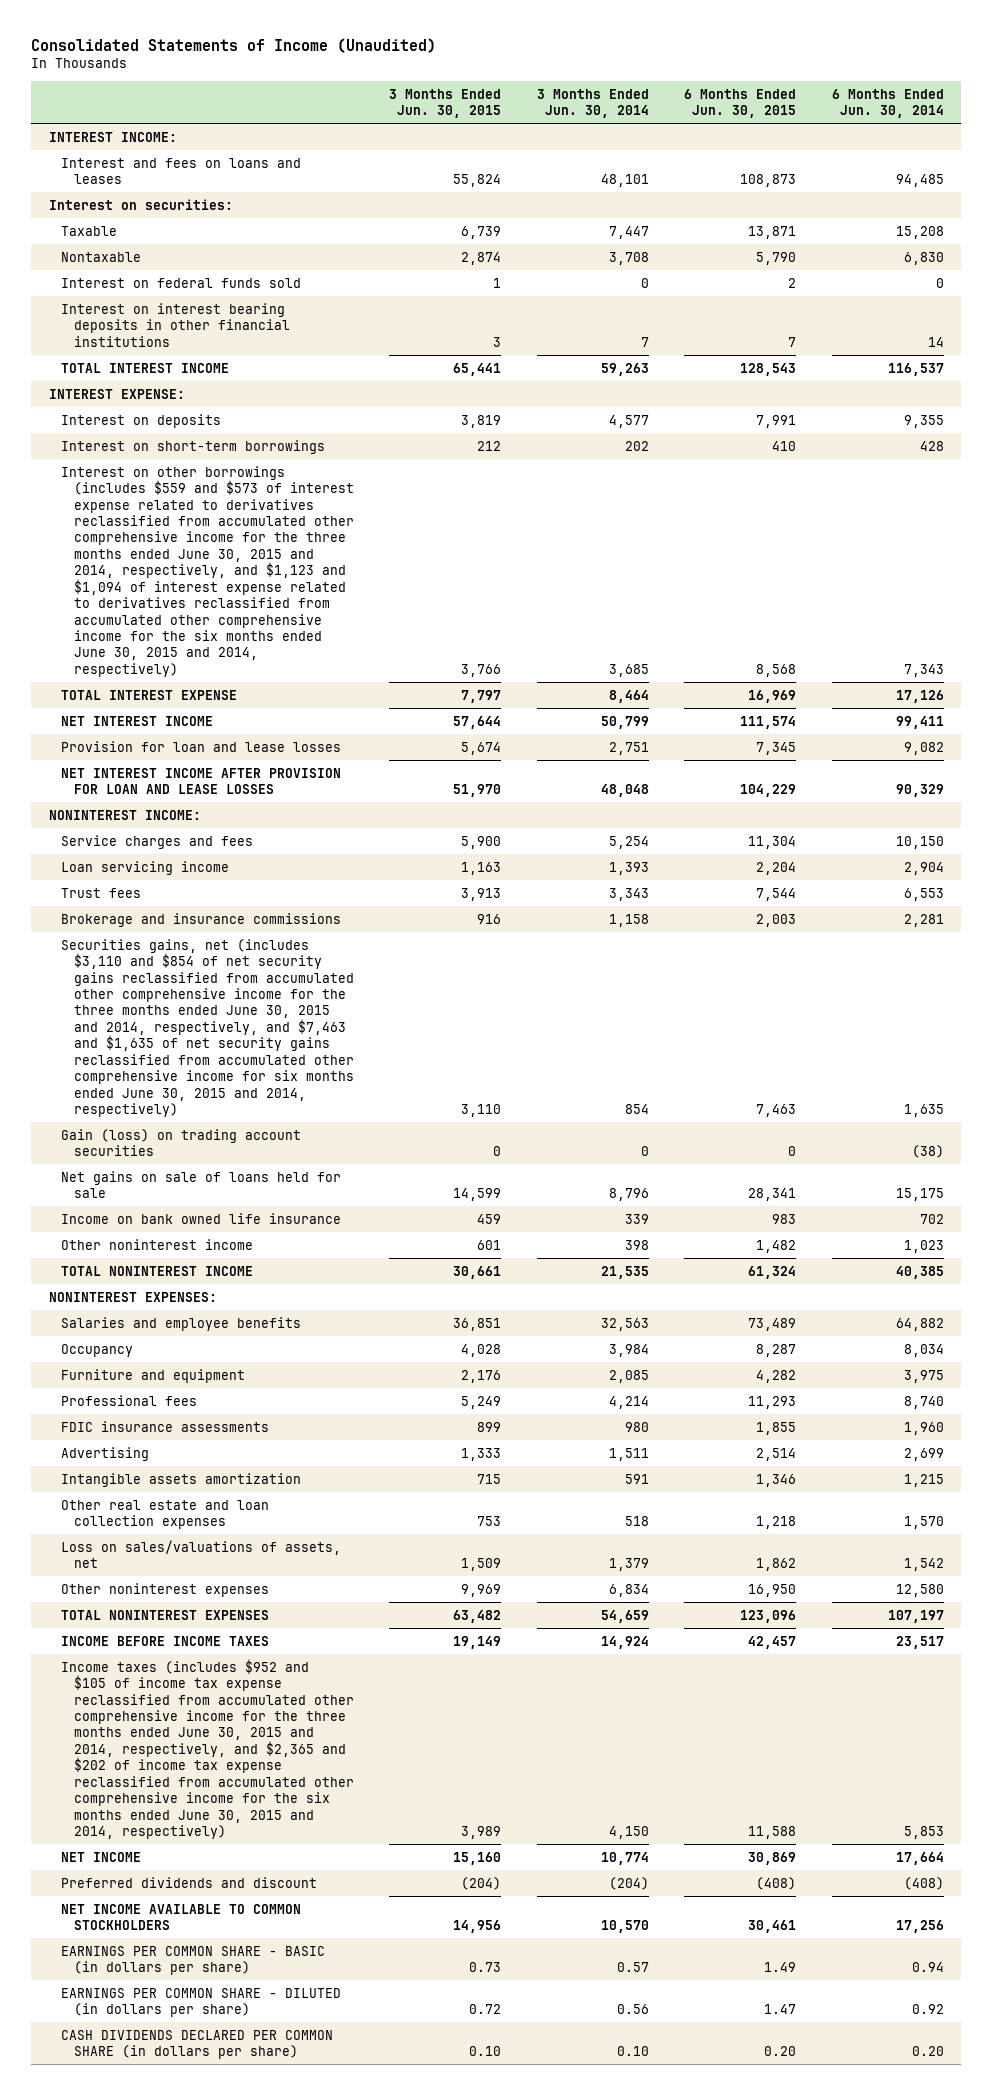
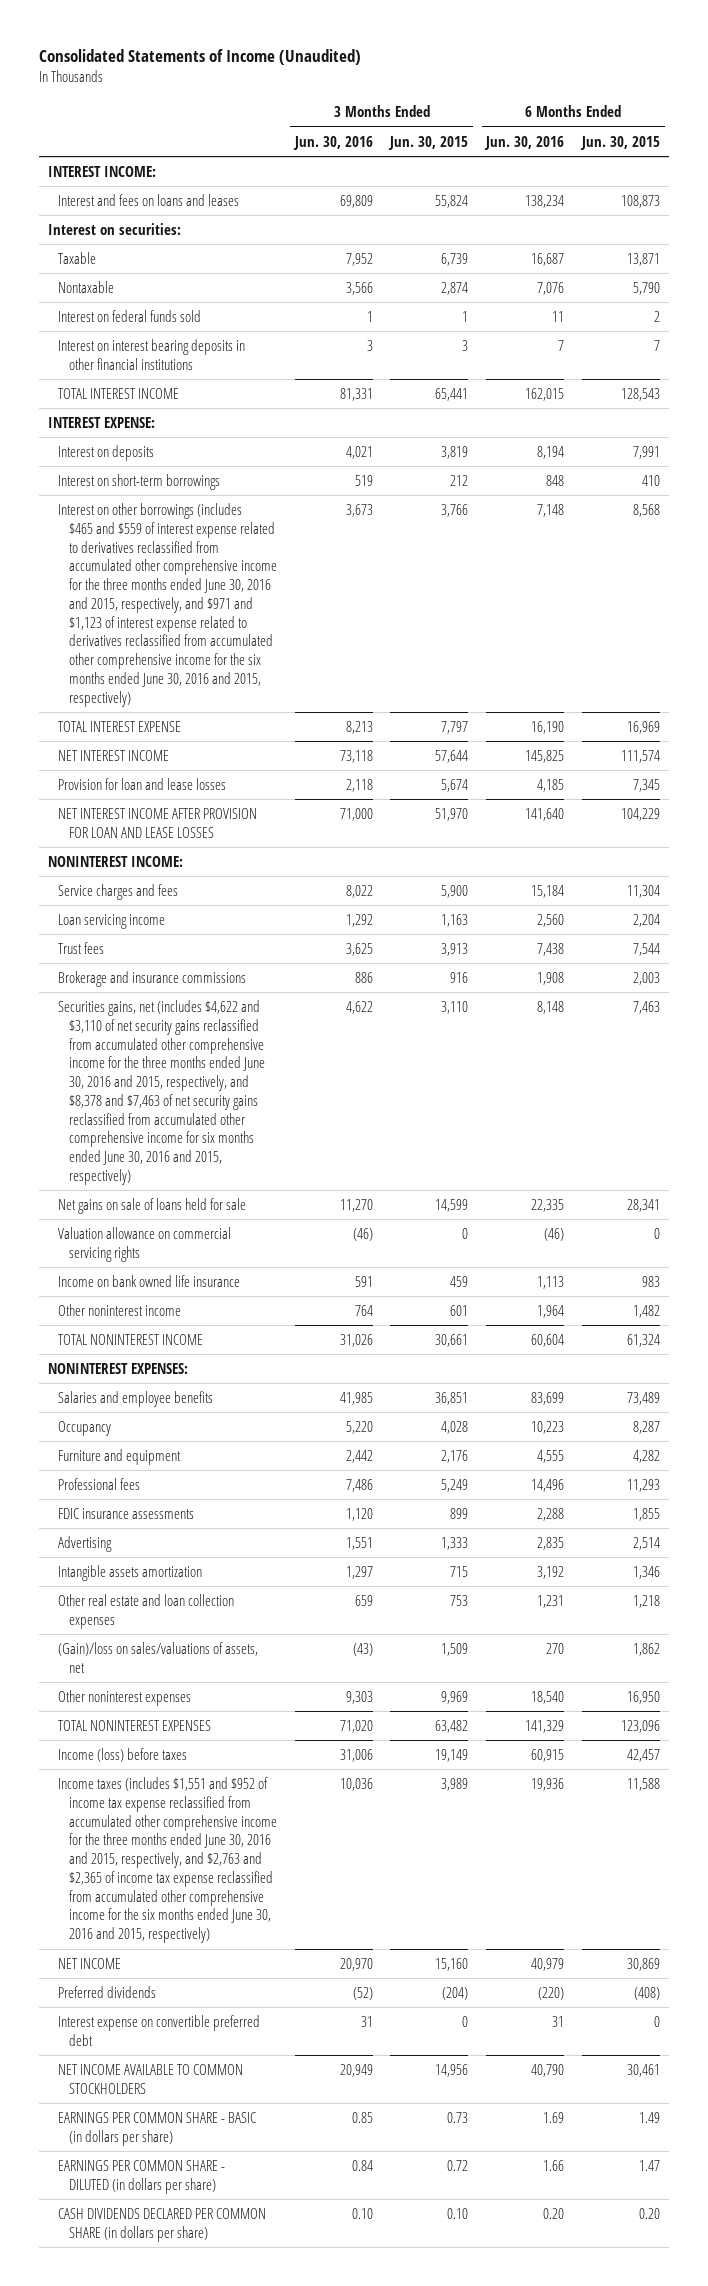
- | 3 Months Ended Jun. 30, 2015 | 3 Months Ended Jun. 30, 2014 | 6 Months Ended Jun. 30, 2015 | 6 Months Ended Jun. 30, 2014
+ | 3 Months Ended Jun. 30, 2016 | 3 Months Ended Jun. 30, 2015 | 6 Months Ended Jun. 30, 2016 | 6 Months Ended Jun. 30, 2015
- Interest on other borrowings (includes $559 and $573 of interest expense related to derivatives reclassified from accumulated other comprehensive income for the three months ended June 30, 2015 and 2014, respectively, and $1,123 and $1,094 of interest expense related to derivatives reclassified from accumulated other comprehensive income for the six months ended June 30, 2015 and 2014, respectively) | 3,766 | 3,685 | 8,568 | 7,343
+ Interest on other borrowings (includes $465 and $559 of interest expense related to derivatives reclassified from accumulated other comprehensive income for the three months ended June 30, 2016 and 2015, respectively, and $971 and $1,123 of interest expense related to derivatives reclassified from accumulated other comprehensive income for the six months ended June 30, 2016 and 2015, respectively) | 3,673 | 3,766 | 7,148 | 8,568
- Securities gains, net (includes $3,110 and $854 of net security gains reclassified from accumulated other comprehensive income for the three months ended June 30, 2015 and 2014, respectively, and $7,463 and $1,635 of net security gains reclassified from accumulated other comprehensive income for six months ended June 30, 2015 and 2014, respectively) | 3,110 | 854 | 7,463 | 1,635
- Gain (loss) on trading account securities | 0 | 0 | 0 | (38)
+ Securities gains, net (includes $4,622 and $3,110 of net security gains reclassified from accumulated other comprehensive income for the three months ended June 30, 2016 and 2015, respectively, and $8,378 and $7,463 of net security gains reclassified from accumulated other comprehensive income for six months ended June 30, 2016 and 2015, respectively) | 4,622 | 3,110 | 8,148 | 7,463
+ Valuation allowance on commercial servicing rights | (46) | 0 | (46) | 0
- Loss on sales/valuations of assets, net | 1,509 | 1,379 | 1,862 | 1,542
+ (Gain)/loss on sales/valuations of assets, net | (43) | 1,509 | 270 | 1,862
- INCOME BEFORE INCOME TAXES | 19,149 | 14,924 | 42,457 | 23,517
- Income taxes (includes $952 and $105 of income tax expense reclassified from accumulated other comprehensive income for the three months ended June 30, 2015 and 2014, respectively, and $2,365 and $202 of income tax expense reclassified from accumulated other comprehensive income for the six months ended June 30, 2015 and 2014, respectively) | 3,989 | 4,150 | 11,588 | 5,853
+ Income (loss) before taxes | 31,006 | 19,149 | 60,915 | 42,457
+ Income taxes (includes $1,551 and $952 of income tax expense reclassified from accumulated other comprehensive income for the three months ended June 30, 2016 and 2015, respectively, and $2,763 and $2,365 of income tax expense reclassified from accumulated other comprehensive income for the six months ended June 30, 2016 and 2015, respectively) | 10,036 | 3,989 | 19,936 | 11,588
- Preferred dividends and discount | (204) | (204) | (408) | (408)
+ Preferred dividends | (52) | (204) | (220) | (408)
+ Interest expense on convertible preferred debt | 31 | 0 | 31 | 0

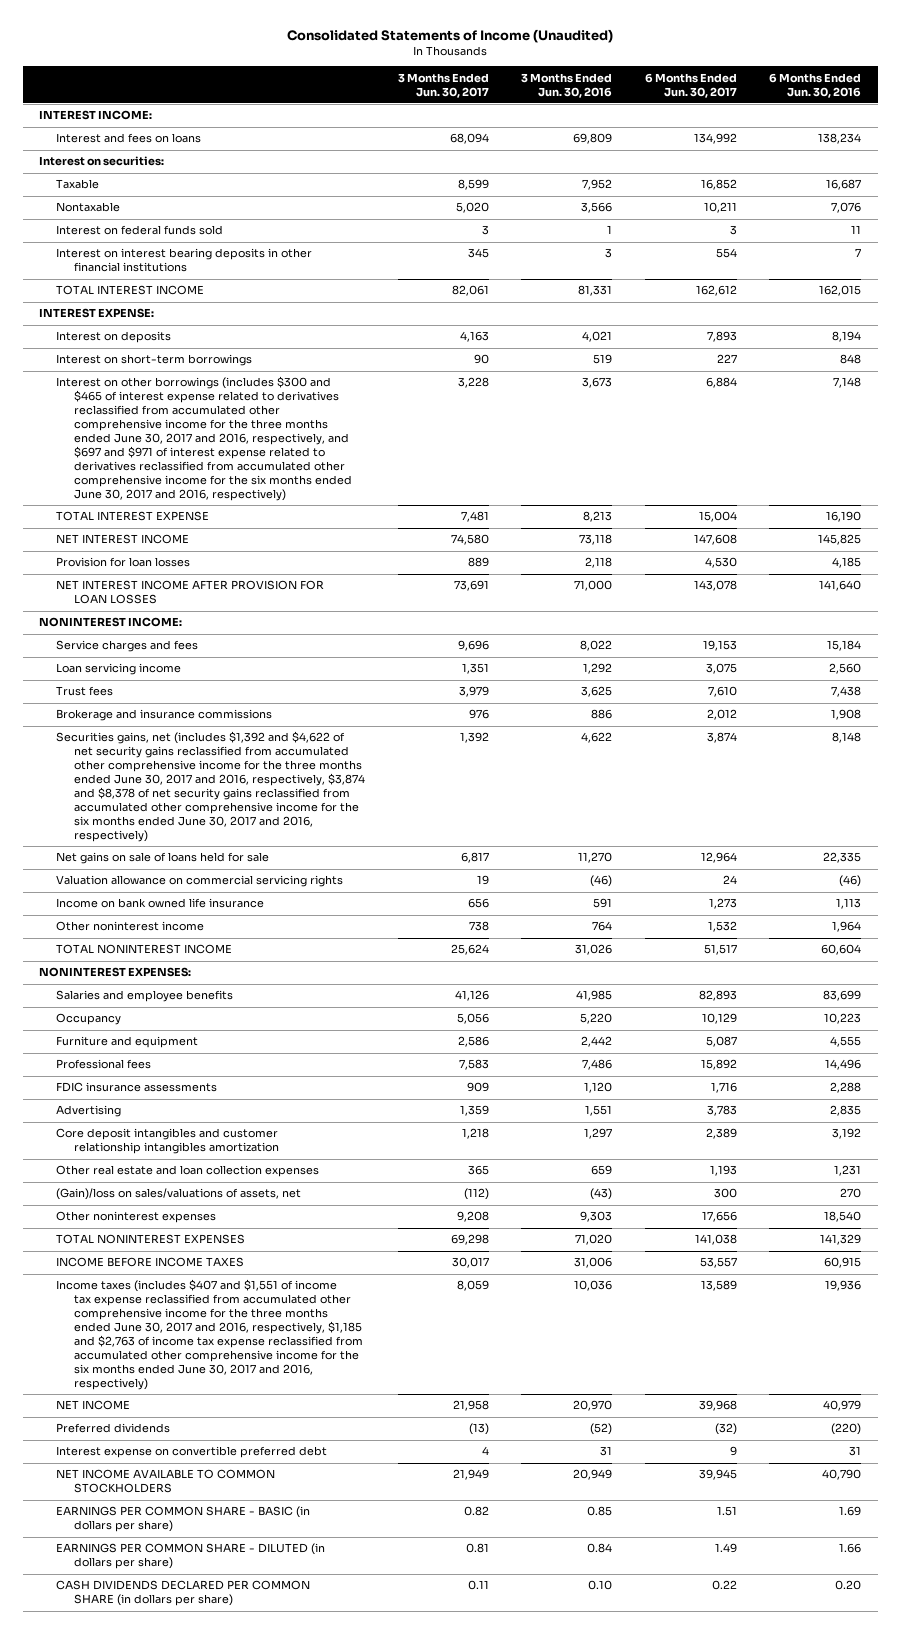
- | 3 Months Ended Jun. 30, 2016 | 3 Months Ended Jun. 30, 2015 | 6 Months Ended Jun. 30, 2016 | 6 Months Ended Jun. 30, 2015
+ | 3 Months Ended Jun. 30, 2017 | 3 Months Ended Jun. 30, 2016 | 6 Months Ended Jun. 30, 2017 | 6 Months Ended Jun. 30, 2016
- Interest and fees on loans and leases | 69,809 | 55,824 | 138,234 | 108,873
+ Interest and fees on loans | 68,094 | 69,809 | 134,992 | 138,234
- Interest on other borrowings (includes $465 and $559 of interest expense related to derivatives reclassified from accumulated other comprehensive income for the three months ended June 30, 2016 and 2015, respectively, and $971 and $1,123 of interest expense related to derivatives reclassified from accumulated other comprehensive income for the six months ended June 30, 2016 and 2015, respectively) | 3,673 | 3,766 | 7,148 | 8,568
+ Interest on other borrowings (includes $300 and $465 of interest expense related to derivatives reclassified from accumulated other comprehensive income for the three months ended June 30, 2017 and 2016, respectively, and $697 and $971 of interest expense related to derivatives reclassified from accumulated other comprehensive income for the six months ended June 30, 2017 and 2016, respectively) | 3,228 | 3,673 | 6,884 | 7,148
- Provision for loan and lease losses | 2,118 | 5,674 | 4,185 | 7,345
- NET INTEREST INCOME AFTER PROVISION FOR LOAN AND LEASE LOSSES | 71,000 | 51,970 | 141,640 | 104,229
+ Provision for loan losses | 889 | 2,118 | 4,530 | 4,185
+ NET INTEREST INCOME AFTER PROVISION FOR LOAN LOSSES | 73,691 | 71,000 | 143,078 | 141,640
- Securities gains, net (includes $4,622 and $3,110 of net security gains reclassified from accumulated other comprehensive income for the three months ended June 30, 2016 and 2015, respectively, and $8,378 and $7,463 of net security gains reclassified from accumulated other comprehensive income for six months ended June 30, 2016 and 2015, respectively) | 4,622 | 3,110 | 8,148 | 7,463
+ Securities gains, net (includes $1,392 and $4,622 of net security gains reclassified from accumulated other comprehensive income for the three months ended June 30, 2017 and 2016, respectively, $3,874 and $8,378 of net security gains reclassified from accumulated other comprehensive income for the six months ended June 30, 2017 and 2016, respectively) | 1,392 | 4,622 | 3,874 | 8,148
- Intangible assets amortization | 1,297 | 715 | 3,192 | 1,346
+ Core deposit intangibles and customer relationship intangibles amortization | 1,218 | 1,297 | 2,389 | 3,192
- Income (loss) before taxes | 31,006 | 19,149 | 60,915 | 42,457
- Income taxes (includes $1,551 and $952 of income tax expense reclassified from accumulated other comprehensive income for the three months ended June 30, 2016 and 2015, respectively, and $2,763 and $2,365 of income tax expense reclassified from accumulated other comprehensive income for the six months ended June 30, 2016 and 2015, respectively) | 10,036 | 3,989 | 19,936 | 11,588
+ INCOME BEFORE INCOME TAXES | 30,017 | 31,006 | 53,557 | 60,915
+ Income taxes (includes $407 and $1,551 of income tax expense reclassified from accumulated other comprehensive income for the three months ended June 30, 2017 and 2016, respectively, $1,185 and $2,763 of income tax expense reclassified from accumulated other comprehensive income for the six months ended June 30, 2017 and 2016, respectively) | 8,059 | 10,036 | 13,589 | 19,936

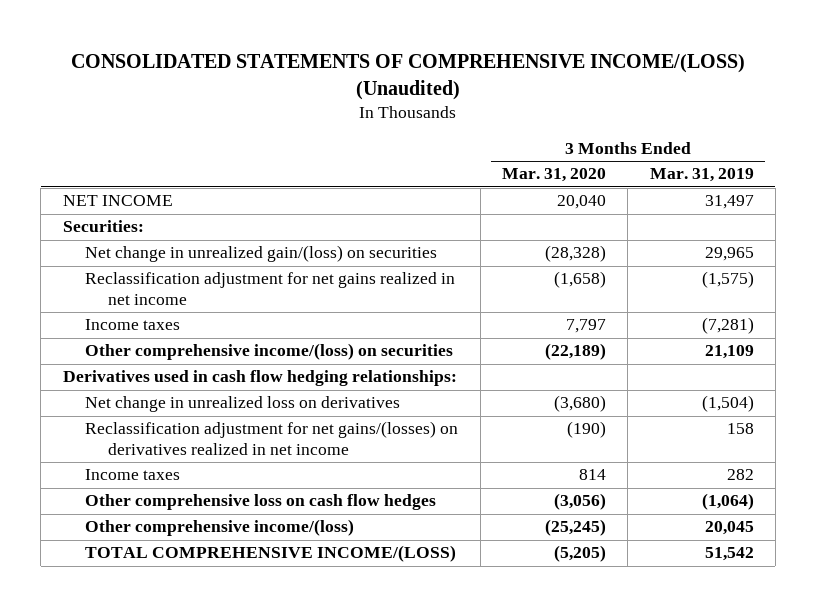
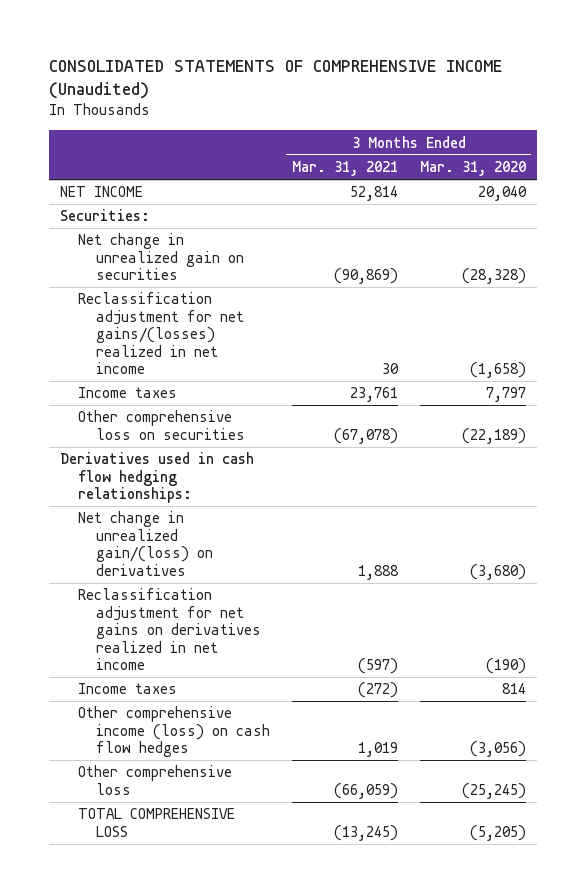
- CONSOLIDATED STATEMENTS OF COMPREHENSIVE INCOME/(LOSS) (Unaudited)
+ CONSOLIDATED STATEMENTS OF COMPREHENSIVE INCOME (Unaudited)
- | 3 Months Ended Mar. 31, 2020 | 3 Months Ended Mar. 31, 2019
+ | 3 Months Ended Mar. 31, 2021 | 3 Months Ended Mar. 31, 2020
- Net change in unrealized gain/(loss) on securities | (28,328) | 29,965
- Reclassification adjustment for net gains realized in net income | (1,658) | (1,575)
+ Net change in unrealized gain on securities | (90,869) | (28,328)
+ Reclassification adjustment for net gains/(losses) realized in net income | 30 | (1,658)
- Other comprehensive income/(loss) on securities | (22,189) | 21,109
+ Other comprehensive loss on securities | (67,078) | (22,189)
- Net change in unrealized loss on derivatives | (3,680) | (1,504)
- Reclassification adjustment for net gains/(losses) on derivatives realized in net income | (190) | 158
+ Net change in unrealized gain/(loss) on derivatives | 1,888 | (3,680)
+ Reclassification adjustment for net gains on derivatives realized in net income | (597) | (190)
- Other comprehensive loss on cash flow hedges | (3,056) | (1,064)
- Other comprehensive income/(loss) | (25,245) | 20,045
- TOTAL COMPREHENSIVE INCOME/(LOSS) | (5,205) | 51,542
+ Other comprehensive income (loss) on cash flow hedges | 1,019 | (3,056)
+ Other comprehensive loss | (66,059) | (25,245)
+ TOTAL COMPREHENSIVE LOSS | (13,245) | (5,205)

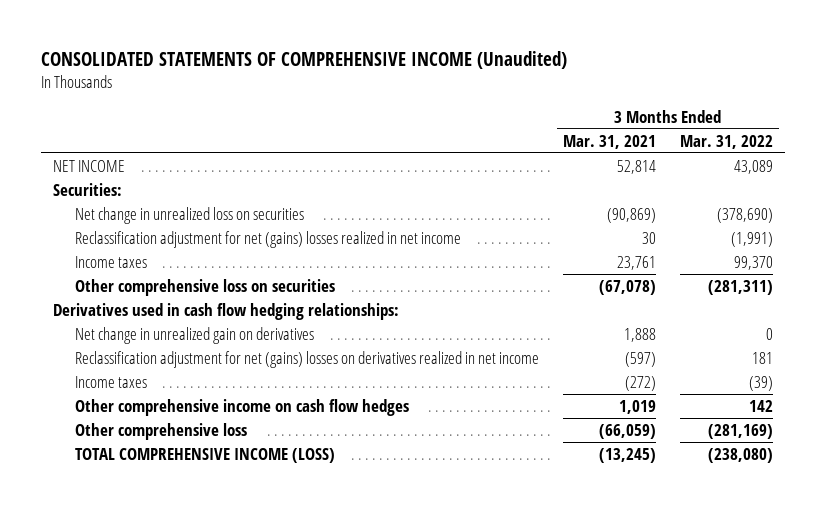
- | 3 Months Ended Mar. 31, 2021 | 3 Months Ended Mar. 31, 2020
+ | 3 Months Ended Mar. 31, 2021 | 3 Months Ended Mar. 31, 2022
- Net change in unrealized gain on securities | (90,869) | (28,328)
- Reclassification adjustment for net gains/(losses) realized in net income | 30 | (1,658)
+ Net change in unrealized loss on securities | (90,869) | (378,690)
+ Reclassification adjustment for net (gains) losses realized in net income | 30 | (1,991)
- Net change in unrealized gain/(loss) on derivatives | 1,888 | (3,680)
- Reclassification adjustment for net gains on derivatives realized in net income | (597) | (190)
+ Net change in unrealized gain on derivatives | 1,888 | 0
+ Reclassification adjustment for net (gains) losses on derivatives realized in net income | (597) | 181
- Other comprehensive income (loss) on cash flow hedges | 1,019 | (3,056)
+ Other comprehensive income on cash flow hedges | 1,019 | 142
- TOTAL COMPREHENSIVE LOSS | (13,245) | (5,205)
+ TOTAL COMPREHENSIVE INCOME (LOSS) | (13,245) | (238,080)

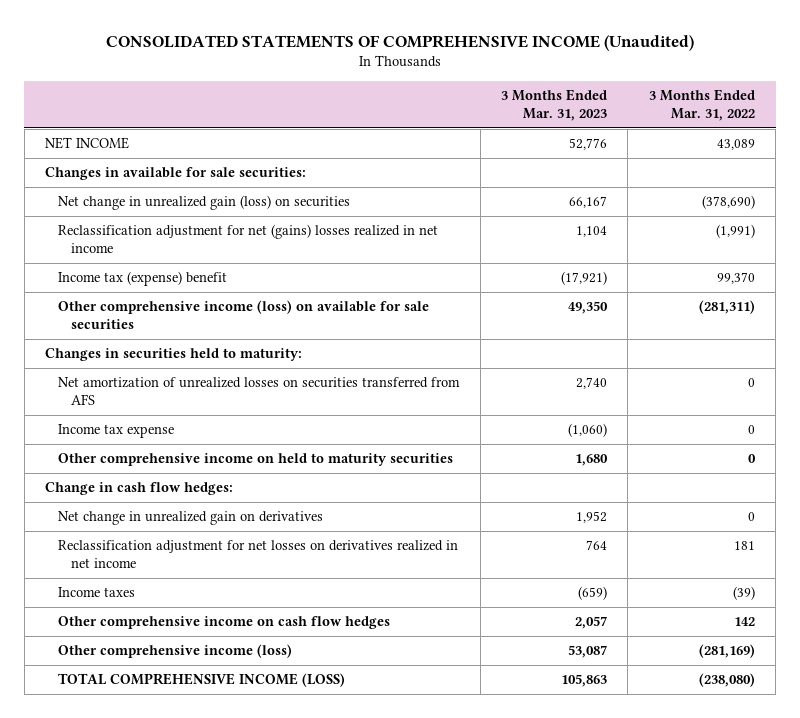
- | 3 Months Ended Mar. 31, 2021 | 3 Months Ended Mar. 31, 2022
+ | 3 Months Ended Mar. 31, 2023 | 3 Months Ended Mar. 31, 2022
- Securities:
- Net change in unrealized loss on securities | (90,869) | (378,690)
+ Changes in available for sale securities:
+ Net change in unrealized gain (loss) on securities | 66,167 | (378,690)
- Income taxes | 23,761 | 99,370
- Other comprehensive loss on securities | (67,078) | (281,311)
- Derivatives used in cash flow hedging relationships:
+ Income tax (expense) benefit | (17,921) | 99,370
+ Other comprehensive income (loss) on available for sale securities | 49,350 | (281,311)
+ Changes in securities held to maturity:
+ Net amortization of unrealized losses on securities transferred from AFS | 2,740 | 0
+ Income tax expense | (1,060) | 0
+ Other comprehensive income on held to maturity securities | 1,680 | 0
+ Change in cash flow hedges:
- Reclassification adjustment for net (gains) losses on derivatives realized in net income | (597) | 181
+ Reclassification adjustment for net losses on derivatives realized in net income | 764 | 181
- Other comprehensive loss | (66,059) | (281,169)
+ Other comprehensive income (loss) | 53,087 | (281,169)

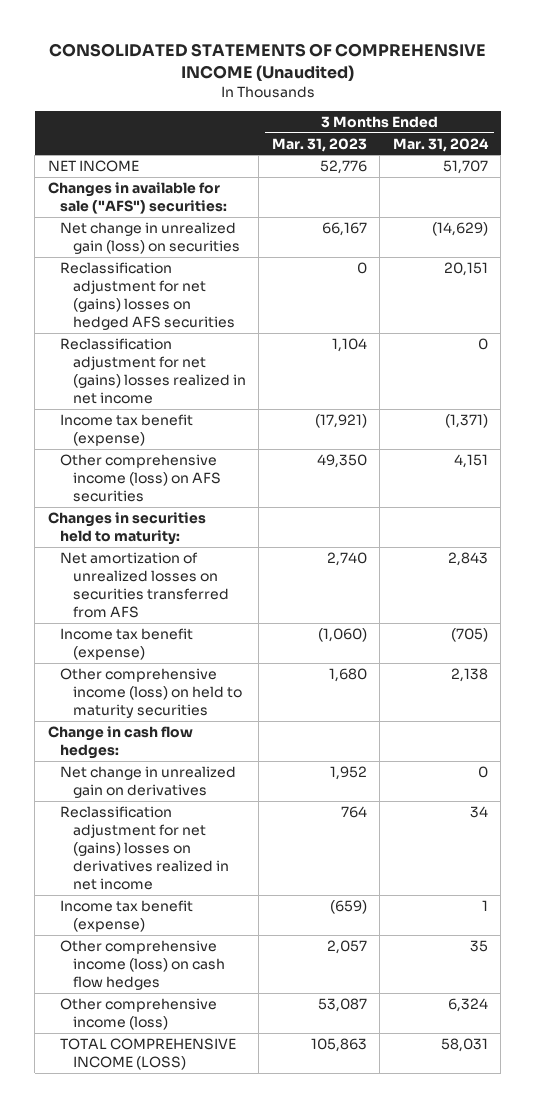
- | 3 Months Ended Mar. 31, 2023 | 3 Months Ended Mar. 31, 2022
+ | 3 Months Ended Mar. 31, 2023 | 3 Months Ended Mar. 31, 2024
- Changes in available for sale securities:
+ Changes in available for sale ("AFS") securities:
+ Reclassification adjustment for net (gains) losses on hedged AFS securities | 0 | 20,151
- Income tax (expense) benefit | (17,921) | 99,370
- Other comprehensive income (loss) on available for sale securities | 49,350 | (281,311)
+ Income tax benefit (expense) | (17,921) | (1,371)
+ Other comprehensive income (loss) on AFS securities | 49,350 | 4,151
- Income tax expense | (1,060) | 0
- Other comprehensive income on held to maturity securities | 1,680 | 0
+ Income tax benefit (expense) | (1,060) | (705)
+ Other comprehensive income (loss) on held to maturity securities | 1,680 | 2,138
- Reclassification adjustment for net losses on derivatives realized in net income | 764 | 181
- Income taxes | (659) | (39)
- Other comprehensive income on cash flow hedges | 2,057 | 142
+ Reclassification adjustment for net (gains) losses on derivatives realized in net income | 764 | 34
+ Income tax benefit (expense) | (659) | 1
+ Other comprehensive income (loss) on cash flow hedges | 2,057 | 35

